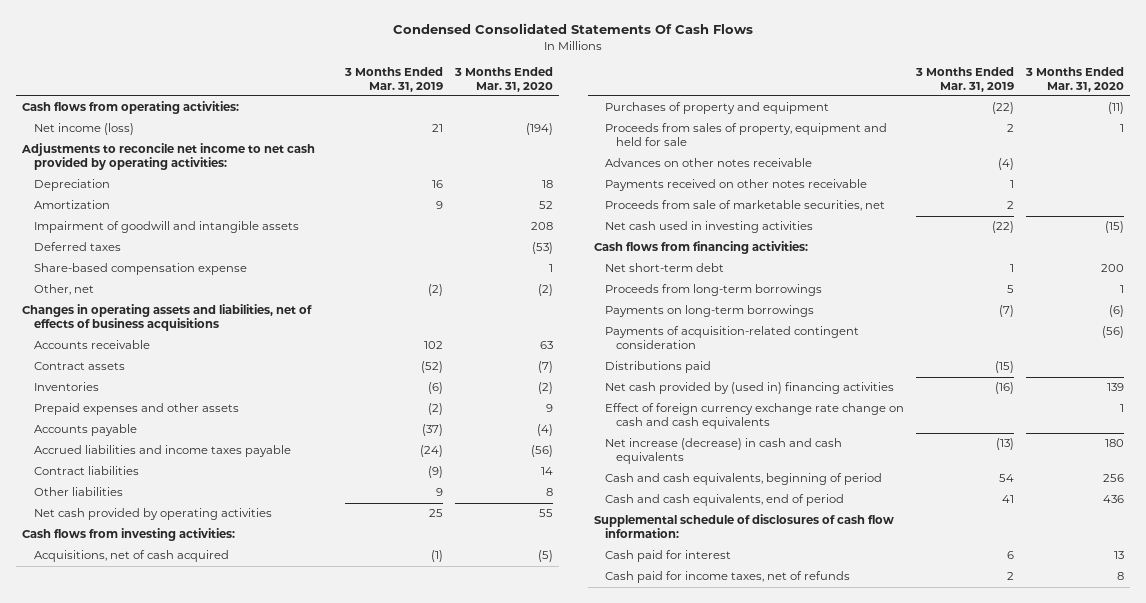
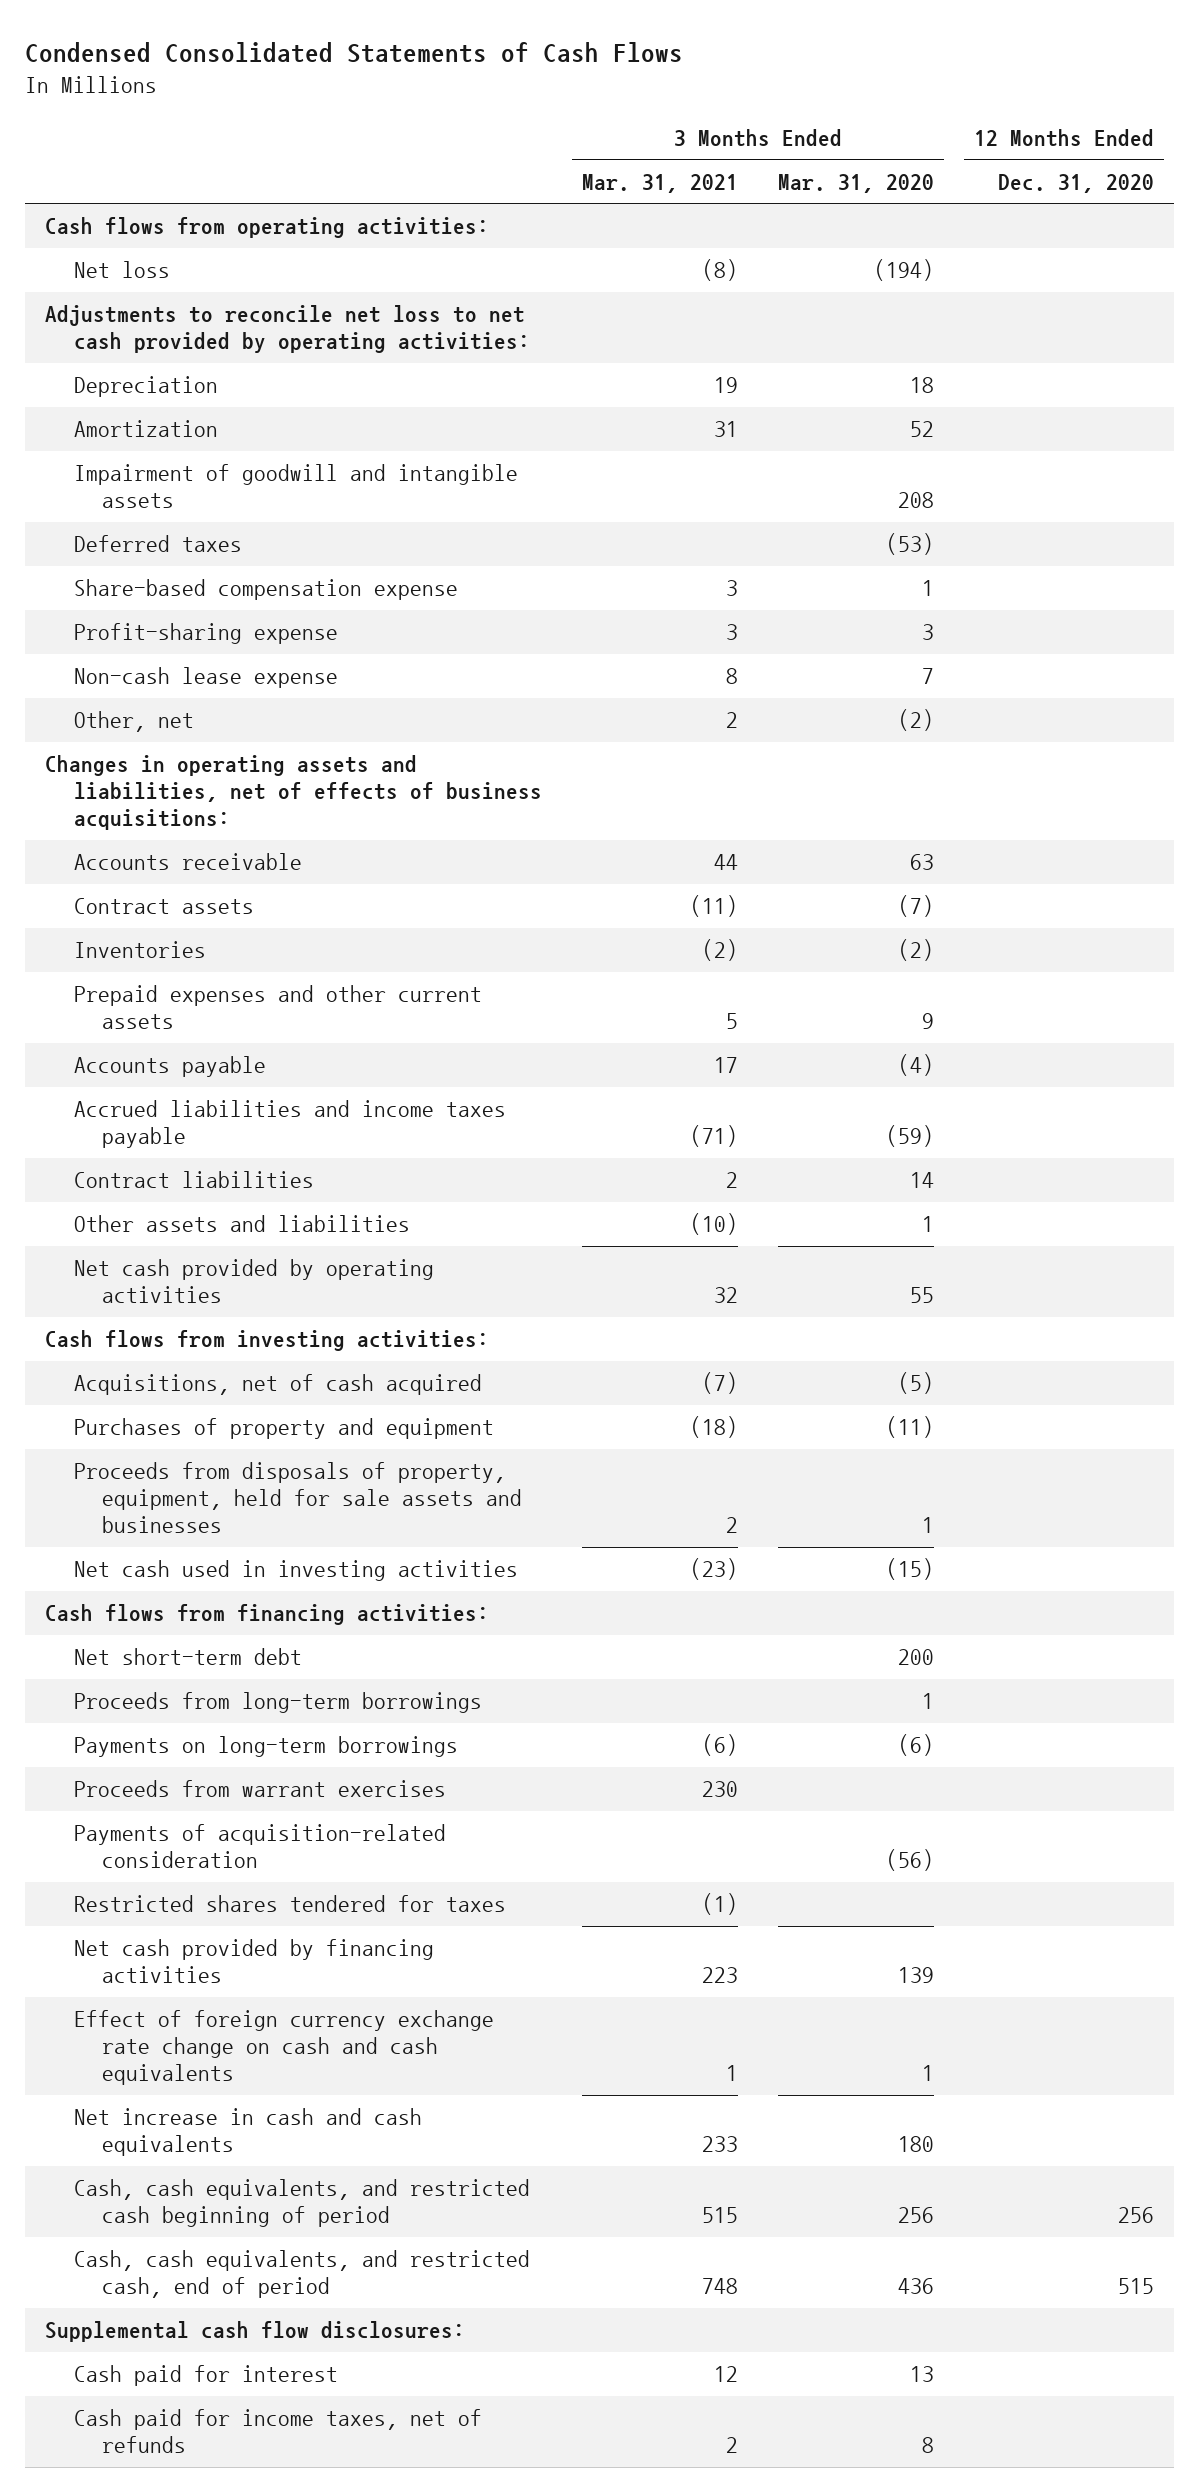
- Condensed Consolidated Statements Of Cash Flows
+ Condensed Consolidated Statements of Cash Flows
- | 3 Months Ended Mar. 31, 2019 | 3 Months Ended Mar. 31, 2020
+ | 3 Months Ended Mar. 31, 2021 | 3 Months Ended Mar. 31, 2020 | 12 Months Ended Dec. 31, 2020
- Net income (loss) | 21 | (194)
- Adjustments to reconcile net income to net cash provided by operating activities:
+ Net loss | (8) | (194) |
+ Adjustments to reconcile net loss to net cash provided by operating activities:
+ Profit-sharing expense | 3 | 3 |
+ Non-cash lease expense | 8 | 7 |
- Changes in operating assets and liabilities, net of effects of business acquisitions
+ Changes in operating assets and liabilities, net of effects of business acquisitions:
- Prepaid expenses and other assets | (2) | 9
+ Prepaid expenses and other current assets | 5 | 9 |
- Accrued liabilities and income taxes payable | (24) | (56)
+ Accrued liabilities and income taxes payable | (71) | (59) |
- Other liabilities | 9 | 8
+ Other assets and liabilities | (10) | 1 |
- Proceeds from sales of property, equipment and held for sale | 2 | 1
- Advances on other notes receivable | (4) |
- Payments received on other notes receivable | 1 |
- Proceeds from sale of marketable securities, net | 2 |
+ Proceeds from disposals of property, equipment, held for sale assets and businesses | 2 | 1 |
- Payments of acquisition-related contingent consideration | | (56)
- Distributions paid | (15) |
- Net cash provided by (used in) financing activities | (16) | 139
+ Proceeds from warrant exercises | 230 | |
+ Payments of acquisition-related consideration | | (56) |
+ Restricted shares tendered for taxes | (1) | |
+ Net cash provided by financing activities | 223 | 139 |
- Net increase (decrease) in cash and cash equivalents | (13) | 180
- Cash and cash equivalents, beginning of period | 54 | 256
- Cash and cash equivalents, end of period | 41 | 436
- Supplemental schedule of disclosures of cash flow information:
+ Net increase in cash and cash equivalents | 233 | 180 |
+ Cash, cash equivalents, and restricted cash beginning of period | 515 | 256 | 256
+ Cash, cash equivalents, and restricted cash, end of period | 748 | 436 | 515
+ Supplemental cash flow disclosures:

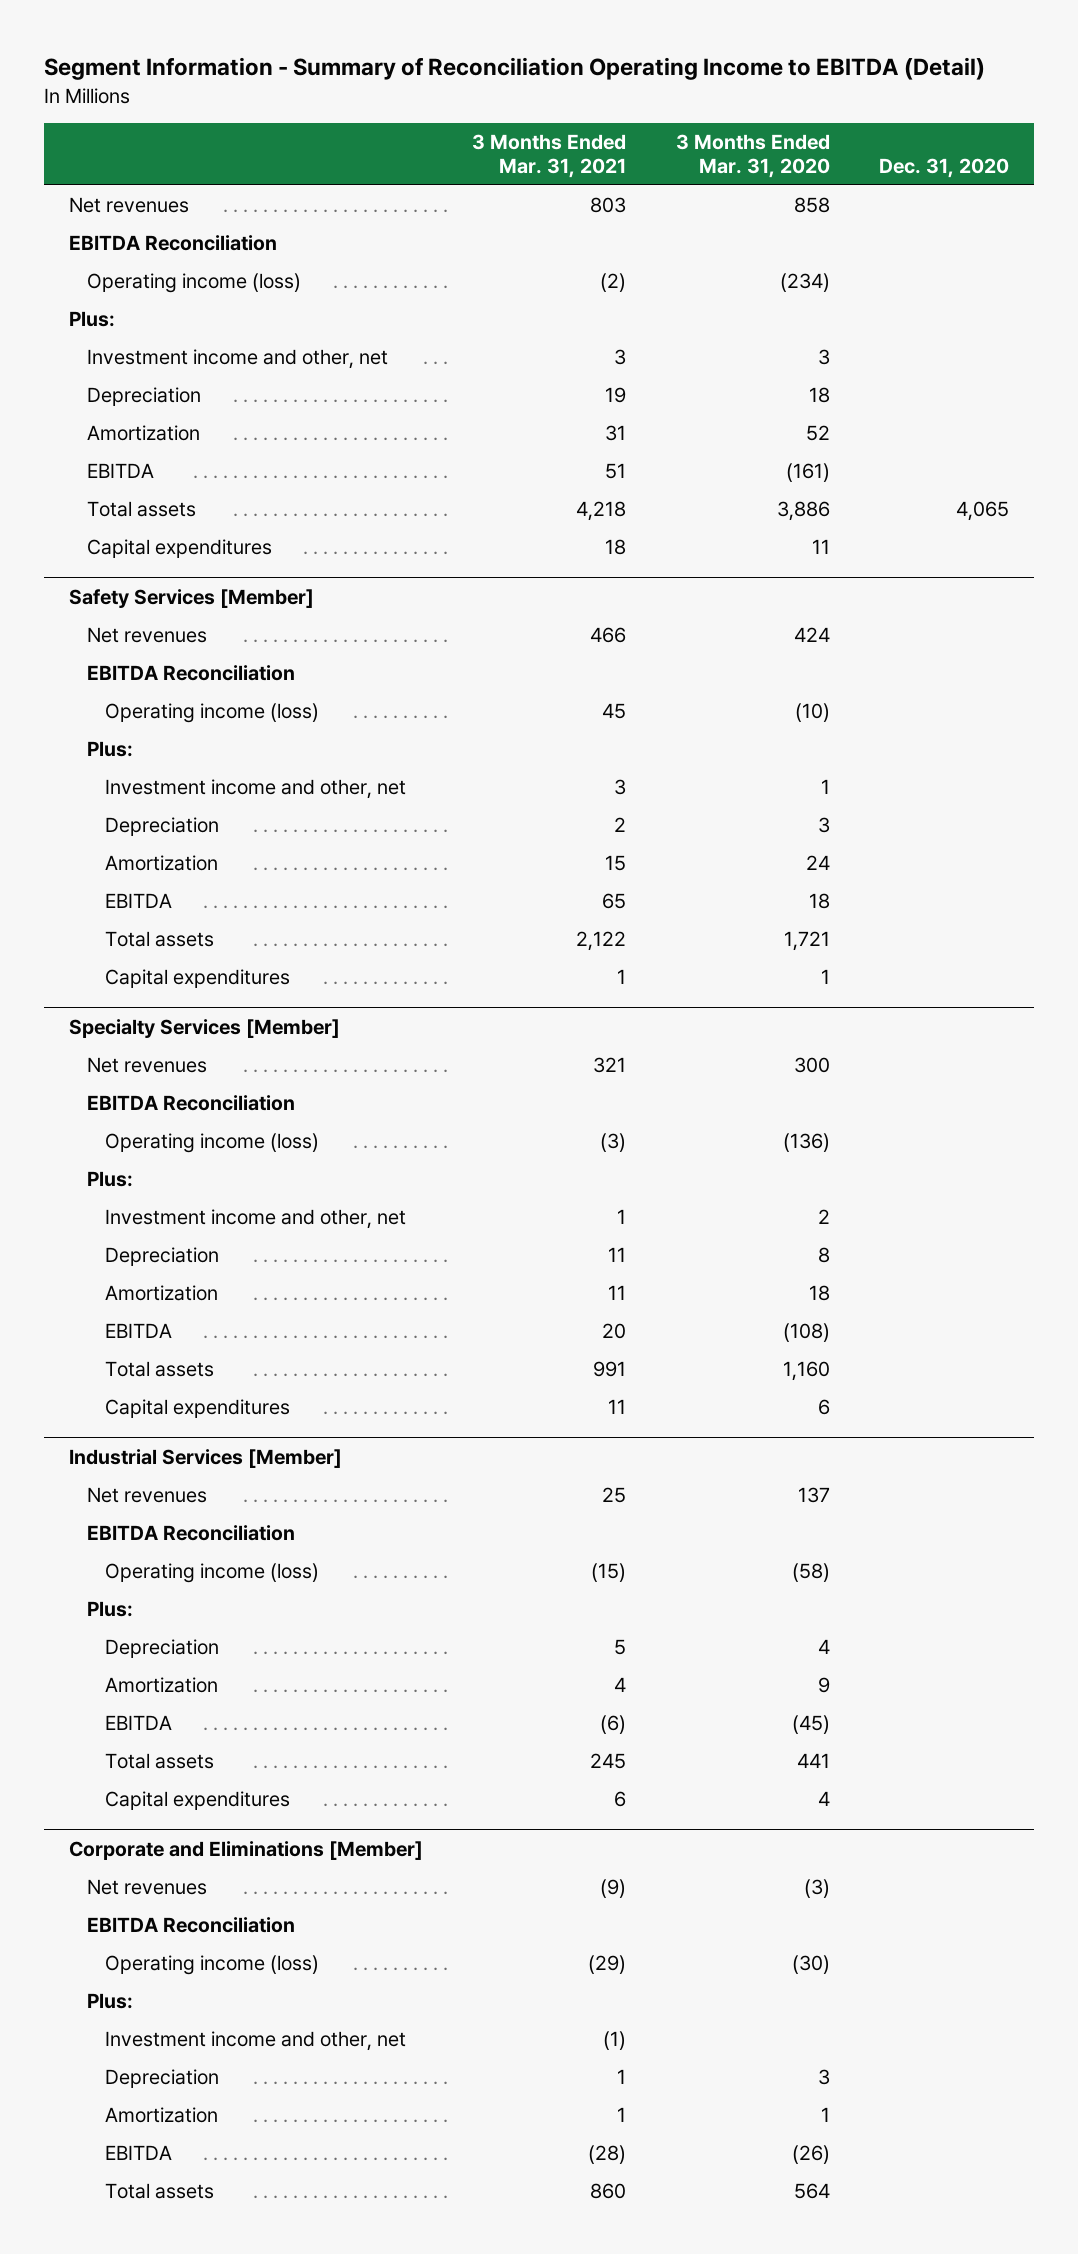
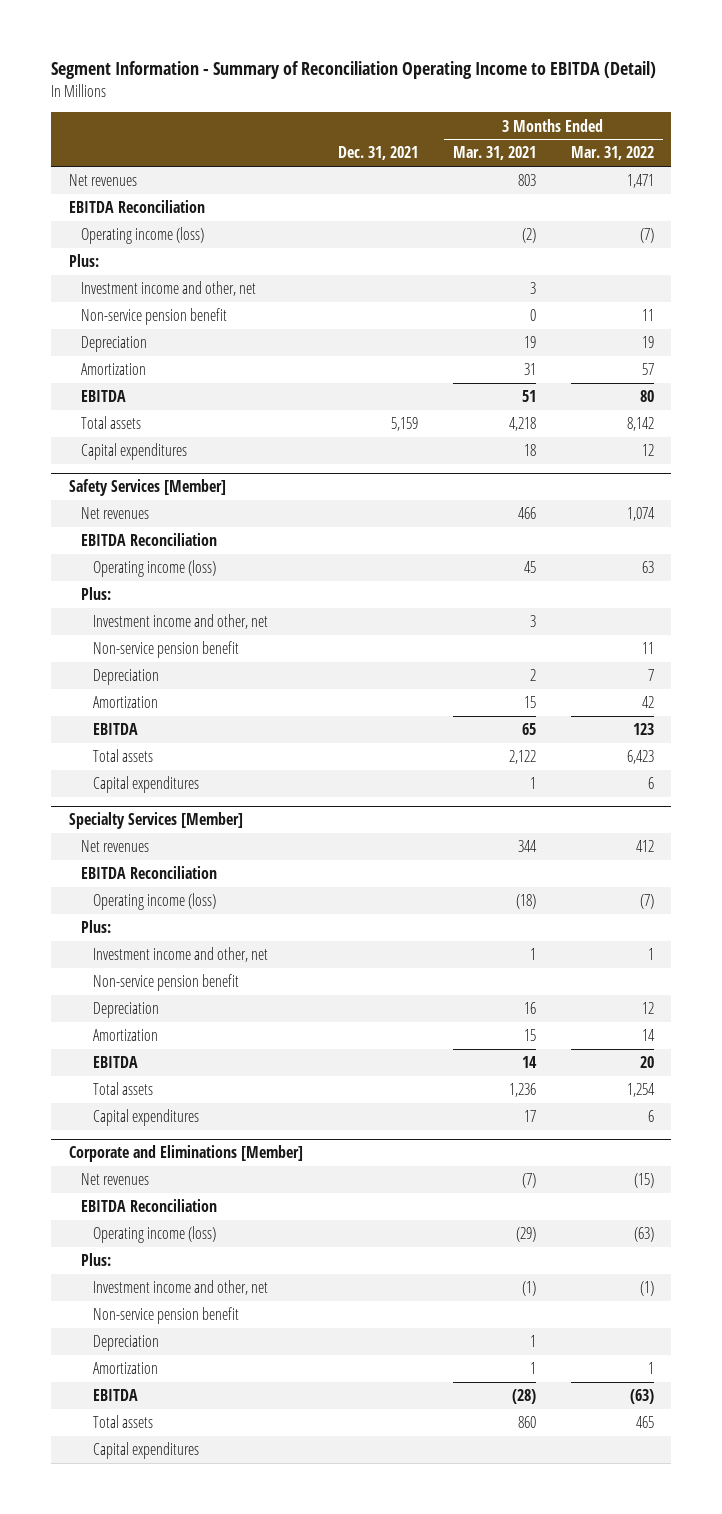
- | 3 Months Ended Mar. 31, 2021 | 3 Months Ended Mar. 31, 2020 | Dec. 31, 2020
+ | Dec. 31, 2021 | 3 Months Ended Mar. 31, 2021 | 3 Months Ended Mar. 31, 2022
+ Non-service pension benefit | | 0 | 11
@ Safety Services [Member]
+ Non-service pension benefit | | | 11
@ Specialty Services [Member]
- Net revenues | 321 | 300 |
+ Net revenues | | 344 | 412
- Operating income (loss) | (3) | (136) |
+ Operating income (loss) | | (18) | (7)
- Depreciation | 11 | 8 |
- Amortization | 11 | 18 |
- EBITDA | 20 | (108) |
- Total assets | 991 | 1,160 |
- Capital expenditures | 11 | 6 |
- Industrial Services [Member]
- Net revenues | 25 | 137 |
- EBITDA Reconciliation
- Operating income (loss) | (15) | (58) |
- Plus:
- Depreciation | 5 | 4 |
- Amortization | 4 | 9 |
- EBITDA | (6) | (45) |
- Total assets | 245 | 441 |
- Capital expenditures | 6 | 4 |
@ Specialty Services [Member]
+ Non-service pension benefit
+ Depreciation | | 16 | 12
+ Amortization | | 15 | 14
+ EBITDA | | 14 | 20
+ Total assets | | 1,236 | 1,254
+ Capital expenditures | | 17 | 6
@ Corporate and Eliminations [Member]
- Net revenues | (9) | (3) |
+ Net revenues | | (7) | (15)
+ Non-service pension benefit
+ Capital expenditures

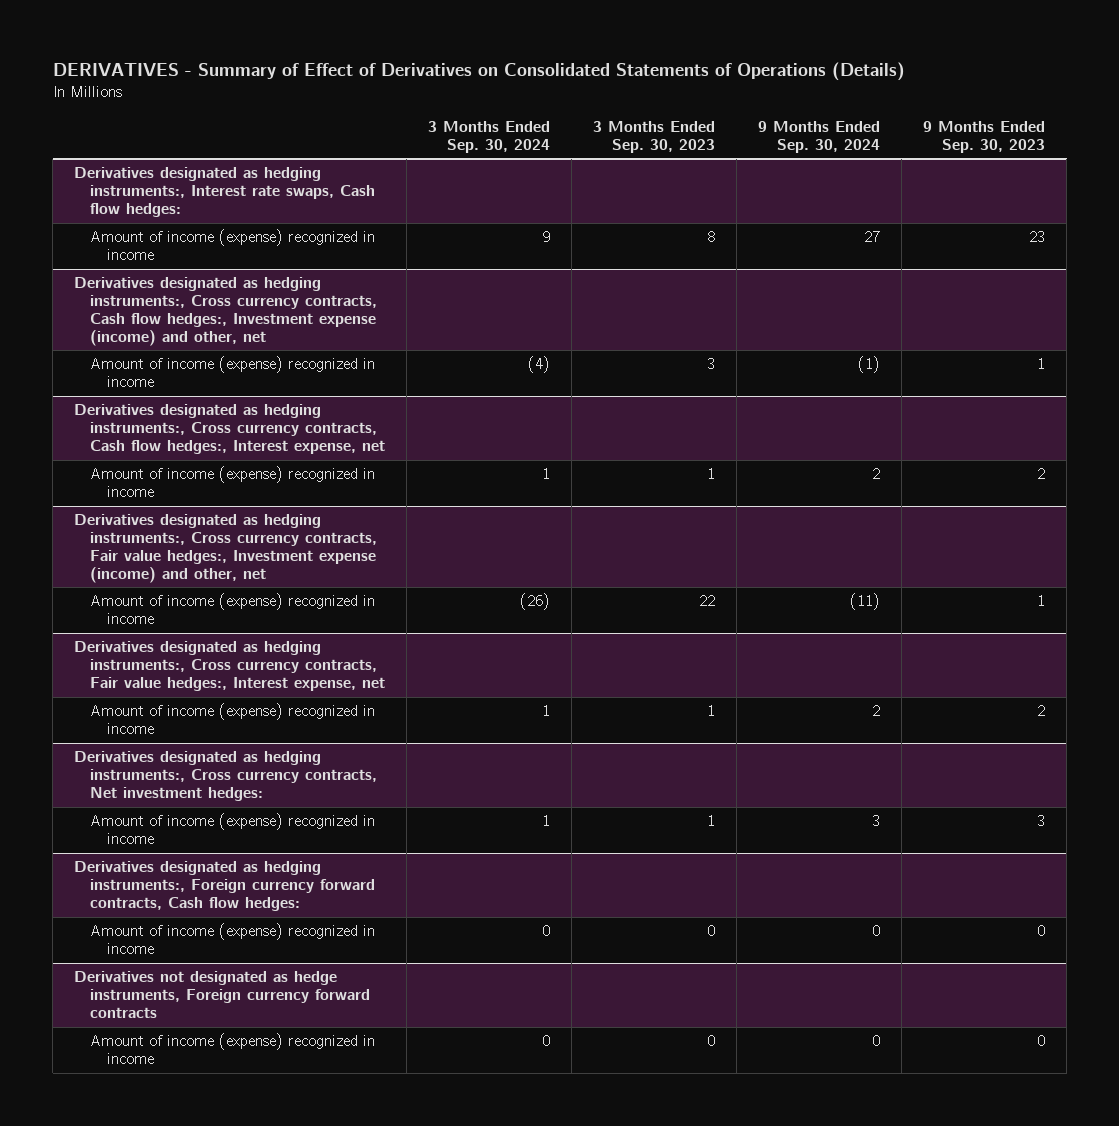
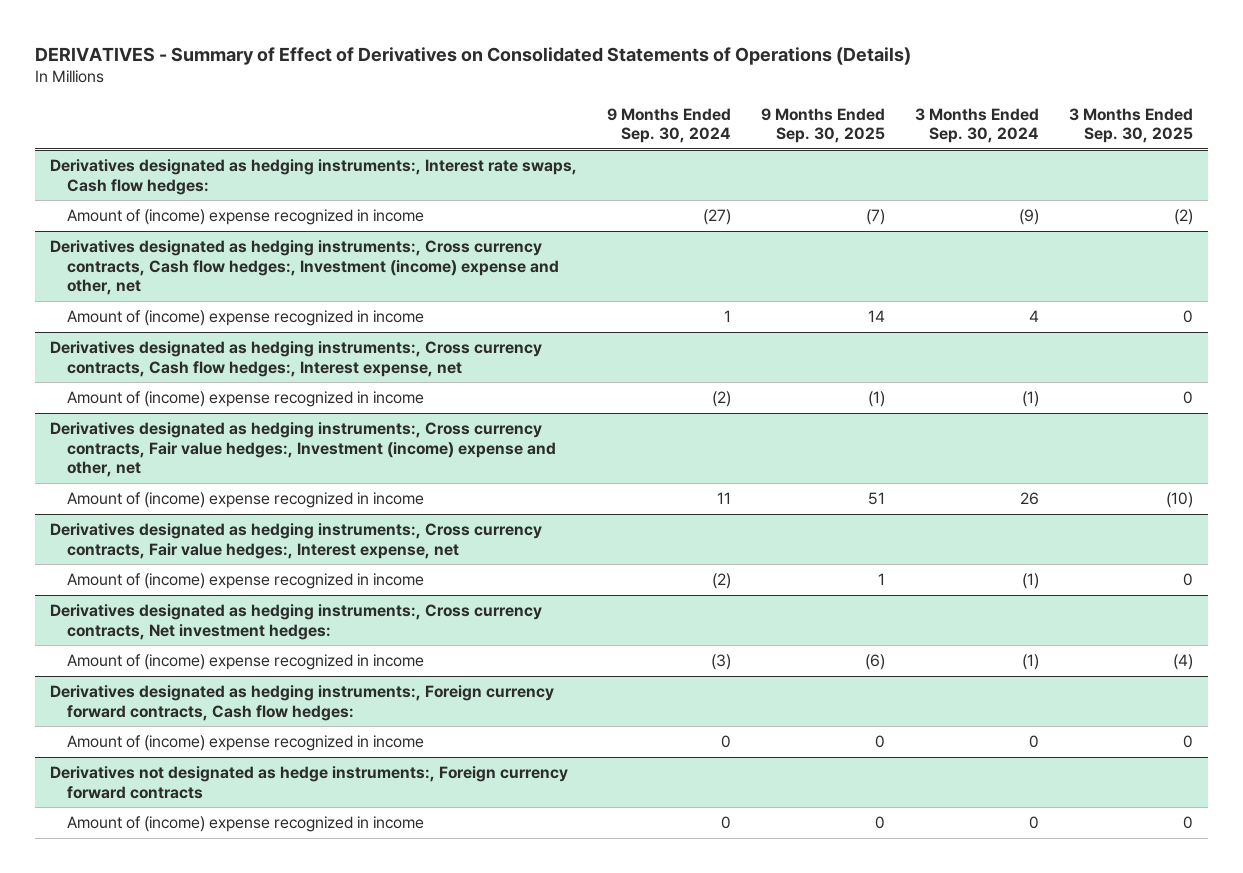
- | 3 Months Ended Sep. 30, 2024 | 3 Months Ended Sep. 30, 2023 | 9 Months Ended Sep. 30, 2024 | 9 Months Ended Sep. 30, 2023
+ | 9 Months Ended Sep. 30, 2024 | 9 Months Ended Sep. 30, 2025 | 3 Months Ended Sep. 30, 2024 | 3 Months Ended Sep. 30, 2025
@ Derivatives designated as hedging instruments:, Interest rate swaps, Cash flow hedges:
- Amount of income (expense) recognized in income | 9 | 8 | 27 | 23
- Derivatives designated as hedging instruments:, Cross currency contracts, Cash flow hedges:, Investment expense (income) and other, net
- Amount of income (expense) recognized in income | (4) | 3 | (1) | 1
@ Derivatives designated as hedging instruments:, Interest rate swaps, Cash flow hedges:
+ Amount of (income) expense recognized in income | (27) | (7) | (9) | (2)
+ Derivatives designated as hedging instruments:, Cross currency contracts, Cash flow hedges:, Investment (income) expense and other, net
+ Amount of (income) expense recognized in income | 1 | 14 | 4 | 0
@ Derivatives designated as hedging instruments:, Cross currency contracts, Cash flow hedges:, Interest expense, net
- Amount of income (expense) recognized in income | 1 | 1 | 2 | 2
- Derivatives designated as hedging instruments:, Cross currency contracts, Fair value hedges:, Investment expense (income) and other, net
- Amount of income (expense) recognized in income | (26) | 22 | (11) | 1
@ Derivatives designated as hedging instruments:, Cross currency contracts, Cash flow hedges:, Interest expense, net
+ Amount of (income) expense recognized in income | (2) | (1) | (1) | 0
+ Derivatives designated as hedging instruments:, Cross currency contracts, Fair value hedges:, Investment (income) expense and other, net
+ Amount of (income) expense recognized in income | 11 | 51 | 26 | (10)
@ Derivatives designated as hedging instruments:, Cross currency contracts, Fair value hedges:, Interest expense, net
- Amount of income (expense) recognized in income | 1 | 1 | 2 | 2
+ Amount of (income) expense recognized in income | (2) | 1 | (1) | 0
@ Derivatives designated as hedging instruments:, Cross currency contracts, Net investment hedges:
- Amount of income (expense) recognized in income | 1 | 1 | 3 | 3
+ Amount of (income) expense recognized in income | (3) | (6) | (1) | (4)
@ Derivatives designated as hedging instruments:, Foreign currency forward contracts, Cash flow hedges:
- Amount of income (expense) recognized in income | 0 | 0 | 0 | 0
- Derivatives not designated as hedge instruments, Foreign currency forward contracts
- Amount of income (expense) recognized in income | 0 | 0 | 0 | 0
@ Derivatives designated as hedging instruments:, Foreign currency forward contracts, Cash flow hedges:
+ Amount of (income) expense recognized in income | 0 | 0 | 0 | 0
+ Derivatives not designated as hedge instruments:, Foreign currency forward contracts
+ Amount of (income) expense recognized in income | 0 | 0 | 0 | 0

